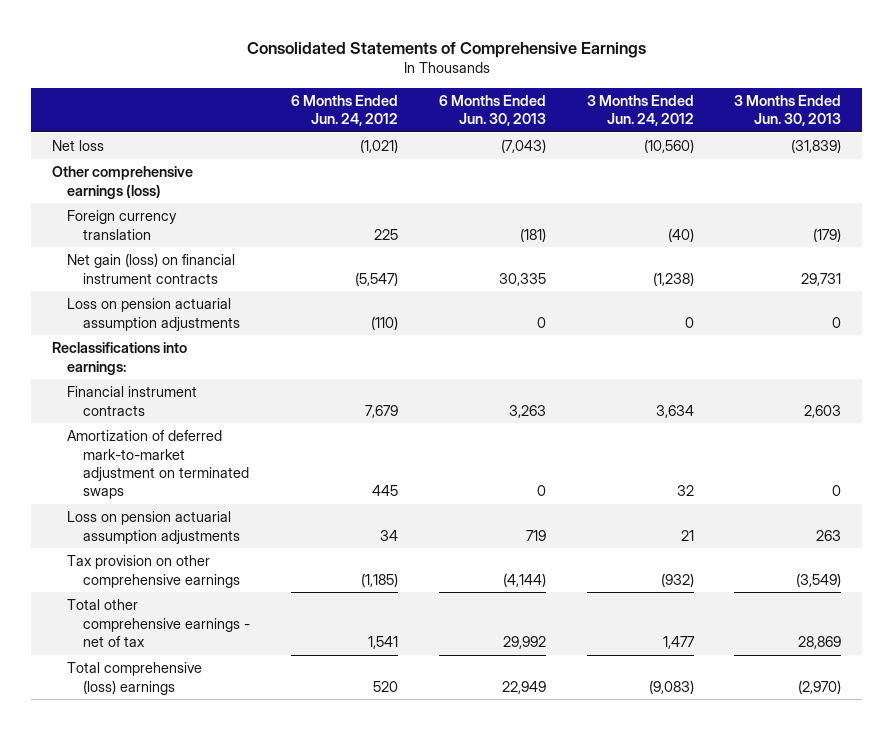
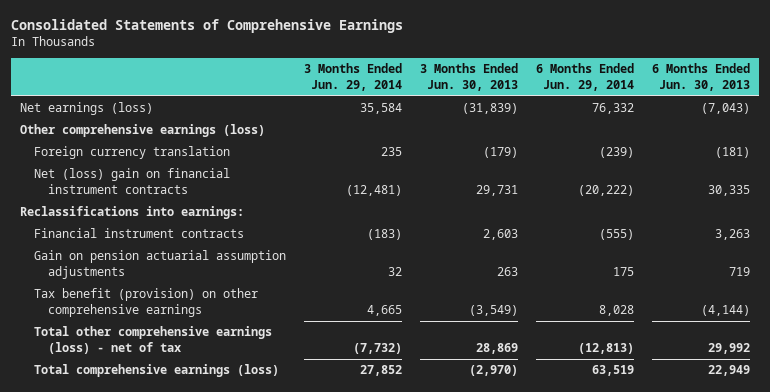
- | 6 Months Ended Jun. 24, 2012 | 6 Months Ended Jun. 30, 2013 | 3 Months Ended Jun. 24, 2012 | 3 Months Ended Jun. 30, 2013
+ | 3 Months Ended Jun. 29, 2014 | 3 Months Ended Jun. 30, 2013 | 6 Months Ended Jun. 29, 2014 | 6 Months Ended Jun. 30, 2013
- Net loss | (1,021) | (7,043) | (10,560) | (31,839)
+ Net earnings (loss) | 35,584 | (31,839) | 76,332 | (7,043)
- Net gain (loss) on financial instrument contracts | (5,547) | 30,335 | (1,238) | 29,731
- Loss on pension actuarial assumption adjustments | (110) | 0 | 0 | 0
+ Net (loss) gain on financial instrument contracts | (12,481) | 29,731 | (20,222) | 30,335
- Amortization of deferred mark-to-market adjustment on terminated swaps | 445 | 0 | 32 | 0
- Loss on pension actuarial assumption adjustments | 34 | 719 | 21 | 263
- Tax provision on other comprehensive earnings | (1,185) | (4,144) | (932) | (3,549)
- Total other comprehensive earnings - net of tax | 1,541 | 29,992 | 1,477 | 28,869
- Total comprehensive (loss) earnings | 520 | 22,949 | (9,083) | (2,970)
+ Gain on pension actuarial assumption adjustments | 32 | 263 | 175 | 719
+ Tax benefit (provision) on other comprehensive earnings | 4,665 | (3,549) | 8,028 | (4,144)
+ Total other comprehensive earnings (loss) - net of tax | (7,732) | 28,869 | (12,813) | 29,992
+ Total comprehensive earnings (loss) | 27,852 | (2,970) | 63,519 | 22,949

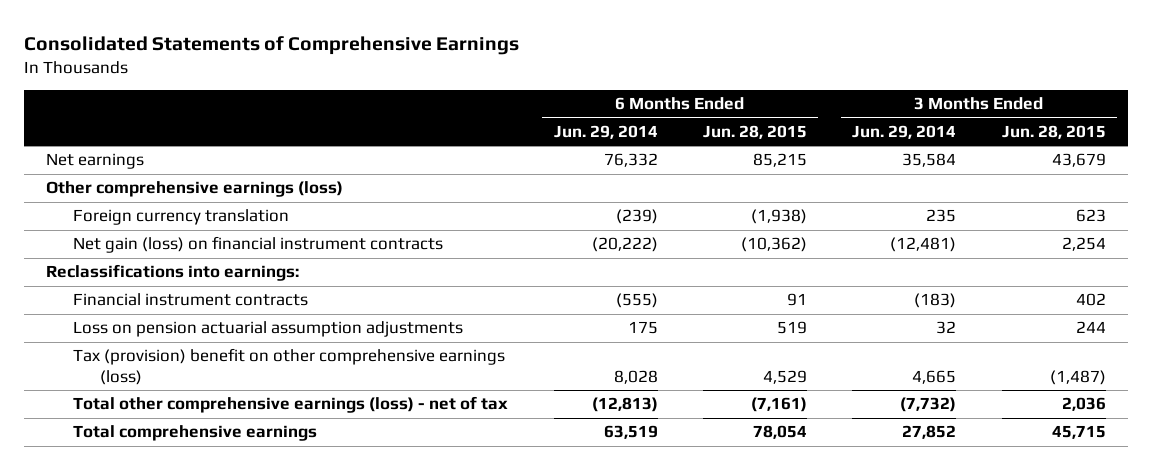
- | 3 Months Ended Jun. 29, 2014 | 3 Months Ended Jun. 30, 2013 | 6 Months Ended Jun. 29, 2014 | 6 Months Ended Jun. 30, 2013
+ | 6 Months Ended Jun. 29, 2014 | 6 Months Ended Jun. 28, 2015 | 3 Months Ended Jun. 29, 2014 | 3 Months Ended Jun. 28, 2015
- Net earnings (loss) | 35,584 | (31,839) | 76,332 | (7,043)
+ Net earnings | 76,332 | 85,215 | 35,584 | 43,679
- Net (loss) gain on financial instrument contracts | (12,481) | 29,731 | (20,222) | 30,335
+ Net gain (loss) on financial instrument contracts | (20,222) | (10,362) | (12,481) | 2,254
- Gain on pension actuarial assumption adjustments | 32 | 263 | 175 | 719
- Tax benefit (provision) on other comprehensive earnings | 4,665 | (3,549) | 8,028 | (4,144)
+ Loss on pension actuarial assumption adjustments | 175 | 519 | 32 | 244
+ Tax (provision) benefit on other comprehensive earnings (loss) | 8,028 | 4,529 | 4,665 | (1,487)
- Total comprehensive earnings (loss) | 27,852 | (2,970) | 63,519 | 22,949
+ Total comprehensive earnings | 63,519 | 78,054 | 27,852 | 45,715

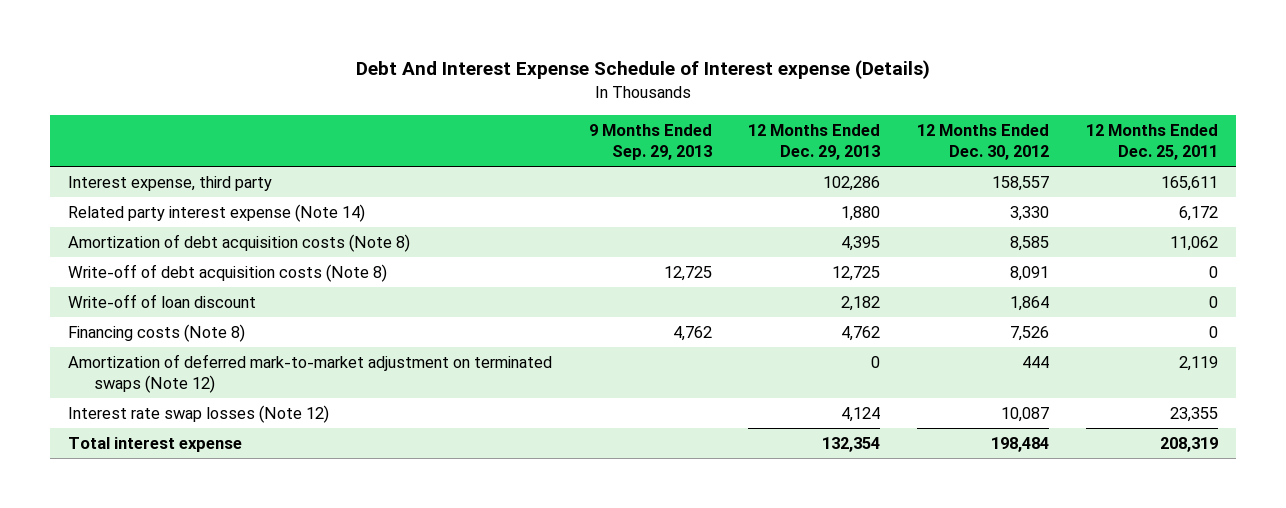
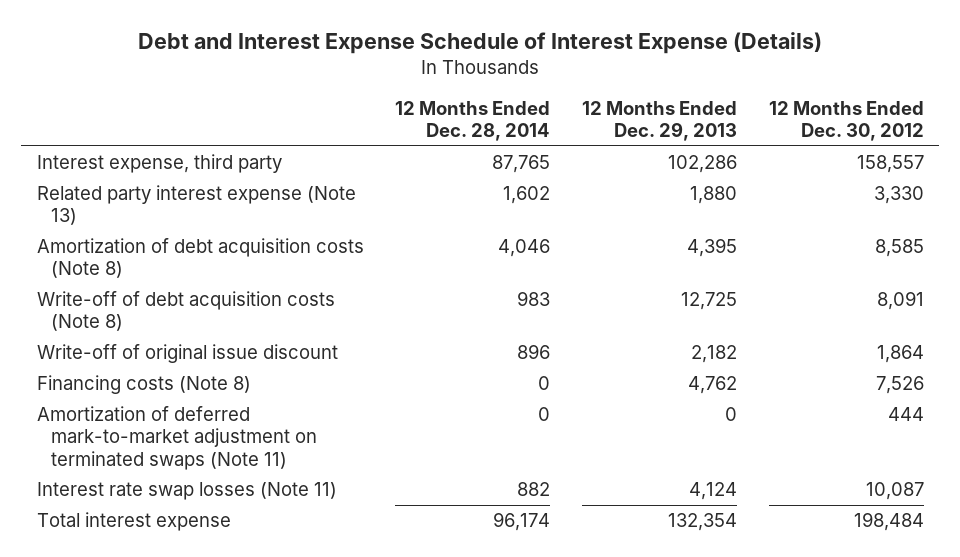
- Debt And Interest Expense Schedule of Interest expense (Details)
+ Debt and Interest Expense Schedule of Interest Expense (Details)
- | 9 Months Ended Sep. 29, 2013 | 12 Months Ended Dec. 29, 2013 | 12 Months Ended Dec. 30, 2012 | 12 Months Ended Dec. 25, 2011
+ | 12 Months Ended Dec. 28, 2014 | 12 Months Ended Dec. 29, 2013 | 12 Months Ended Dec. 30, 2012
- Related party interest expense (Note 14) | | 1,880 | 3,330 | 6,172
+ Related party interest expense (Note 13) | 1,602 | 1,880 | 3,330
- Write-off of loan discount | | 2,182 | 1,864 | 0
+ Write-off of original issue discount | 896 | 2,182 | 1,864
- Amortization of deferred mark-to-market adjustment on terminated swaps (Note 12) | | 0 | 444 | 2,119
- Interest rate swap losses (Note 12) | | 4,124 | 10,087 | 23,355
+ Amortization of deferred mark-to-market adjustment on terminated swaps (Note 11) | 0 | 0 | 444
+ Interest rate swap losses (Note 11) | 882 | 4,124 | 10,087

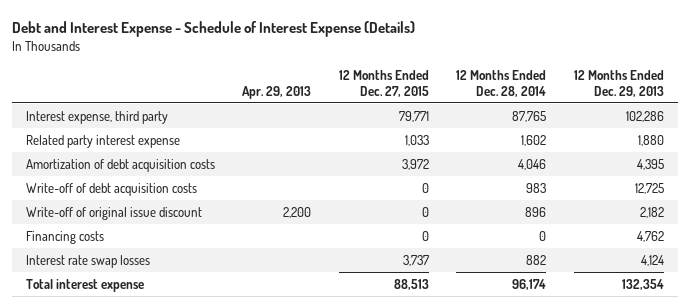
- Debt and Interest Expense Schedule of Interest Expense (Details)
+ Debt and Interest Expense - Schedule of Interest Expense (Details)
- | 12 Months Ended Dec. 28, 2014 | 12 Months Ended Dec. 29, 2013 | 12 Months Ended Dec. 30, 2012
+ | Apr. 29, 2013 | 12 Months Ended Dec. 27, 2015 | 12 Months Ended Dec. 28, 2014 | 12 Months Ended Dec. 29, 2013
- Related party interest expense (Note 13) | 1,602 | 1,880 | 3,330
- Amortization of debt acquisition costs (Note 8) | 4,046 | 4,395 | 8,585
- Write-off of debt acquisition costs (Note 8) | 983 | 12,725 | 8,091
+ Related party interest expense | | 1,033 | 1,602 | 1,880
+ Amortization of debt acquisition costs | | 3,972 | 4,046 | 4,395
+ Write-off of debt acquisition costs | | 0 | 983 | 12,725
- Financing costs (Note 8) | 0 | 4,762 | 7,526
- Amortization of deferred mark-to-market adjustment on terminated swaps (Note 11) | 0 | 0 | 444
- Interest rate swap losses (Note 11) | 882 | 4,124 | 10,087
+ Financing costs | | 0 | 0 | 4,762
+ Interest rate swap losses | | 3,737 | 882 | 4,124

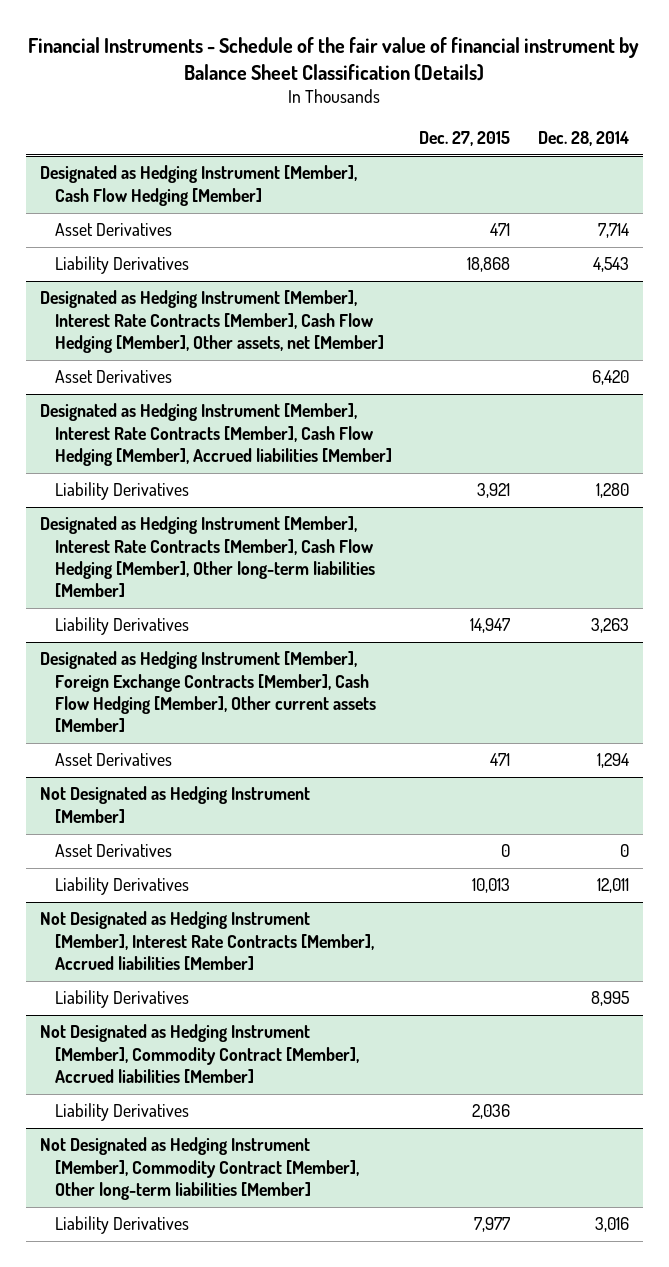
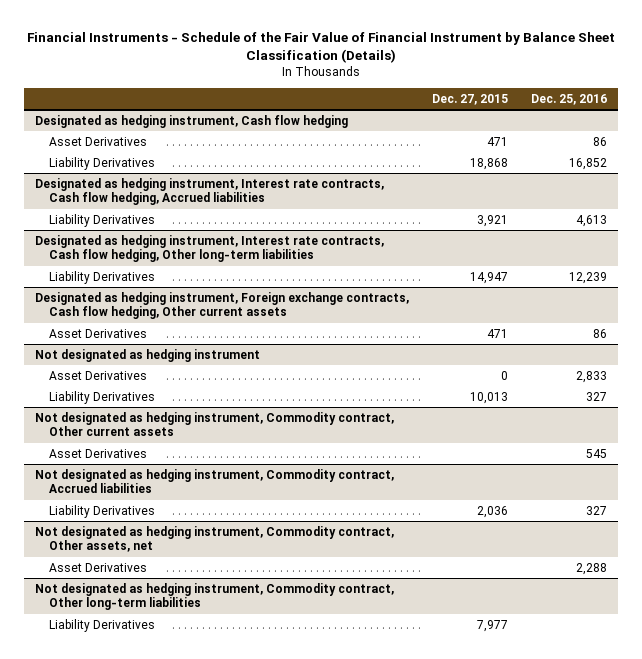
- Financial Instruments - Schedule of the fair value of financial instrument by Balance Sheet Classification (Details)
+ Financial Instruments - Schedule of the Fair Value of Financial Instrument by Balance Sheet Classification (Details)
- | Dec. 27, 2015 | Dec. 28, 2014
+ | Dec. 27, 2015 | Dec. 25, 2016
- Designated as Hedging Instrument [Member], Cash Flow Hedging [Member]
+ Designated as hedging instrument, Cash flow hedging
- Designated as Hedging Instrument [Member], Interest Rate Contracts [Member], Cash Flow Hedging [Member], Other assets, net [Member]
- Asset Derivatives | | 6,420
- Designated as Hedging Instrument [Member], Interest Rate Contracts [Member], Cash Flow Hedging [Member], Accrued liabilities [Member]
+ Designated as hedging instrument, Interest rate contracts, Cash flow hedging, Accrued liabilities
- Designated as Hedging Instrument [Member], Interest Rate Contracts [Member], Cash Flow Hedging [Member], Other long-term liabilities [Member]
+ Designated as hedging instrument, Interest rate contracts, Cash flow hedging, Other long-term liabilities
- Designated as Hedging Instrument [Member], Foreign Exchange Contracts [Member], Cash Flow Hedging [Member], Other current assets [Member]
+ Designated as hedging instrument, Foreign exchange contracts, Cash flow hedging, Other current assets
- Not Designated as Hedging Instrument [Member]
+ Not designated as hedging instrument
- Not Designated as Hedging Instrument [Member], Interest Rate Contracts [Member], Accrued liabilities [Member]
- Liability Derivatives | | 8,995
- Not Designated as Hedging Instrument [Member], Commodity Contract [Member], Accrued liabilities [Member]
+ Not designated as hedging instrument, Commodity contract, Other current assets
+ Asset Derivatives | | 545
+ Not designated as hedging instrument, Commodity contract, Accrued liabilities
- Not Designated as Hedging Instrument [Member], Commodity Contract [Member], Other long-term liabilities [Member]
+ Not designated as hedging instrument, Commodity contract, Other assets, net
+ Asset Derivatives | | 2,288
+ Not designated as hedging instrument, Commodity contract, Other long-term liabilities

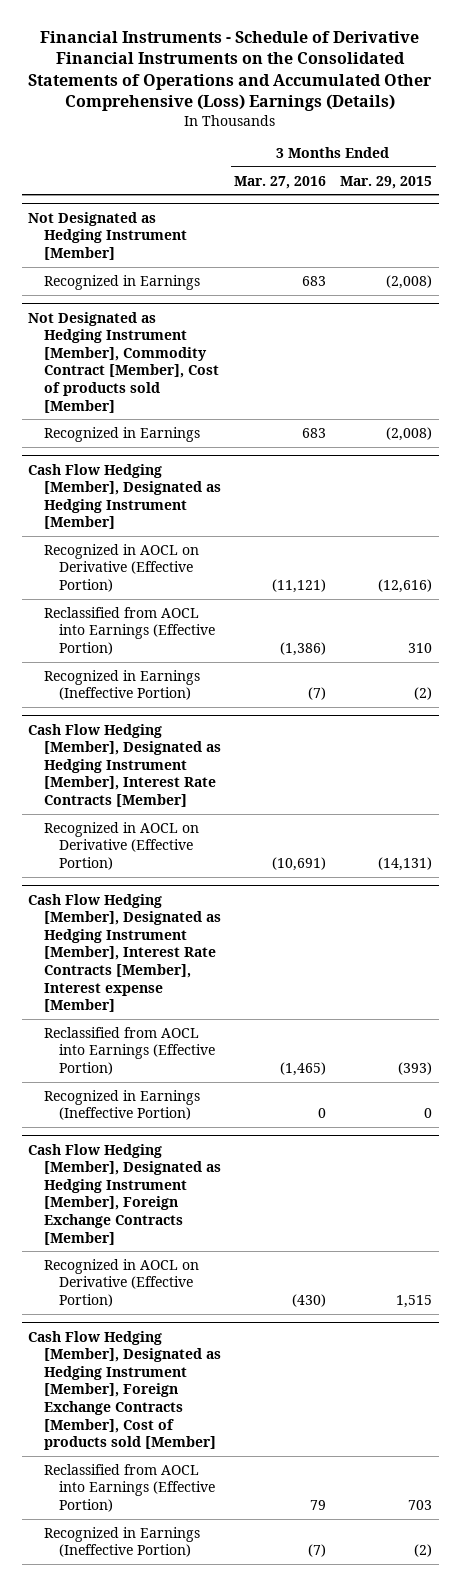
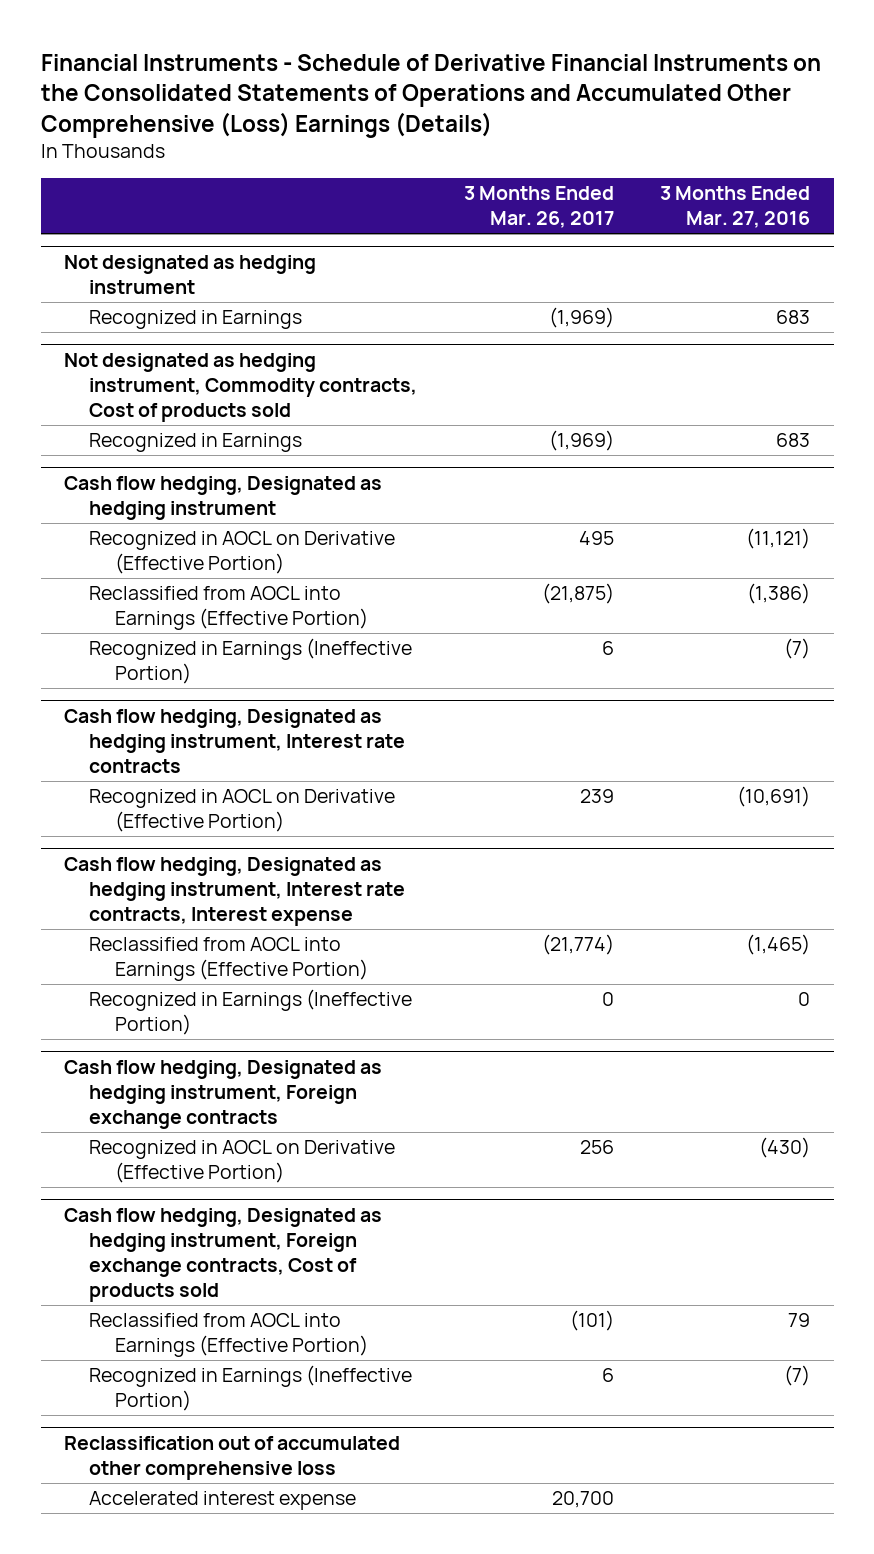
- | 3 Months Ended Mar. 27, 2016 | 3 Months Ended Mar. 29, 2015
+ | 3 Months Ended Mar. 26, 2017 | 3 Months Ended Mar. 27, 2016
- Not Designated as Hedging Instrument [Member]
+ Not designated as hedging instrument
- Not Designated as Hedging Instrument [Member], Commodity Contract [Member], Cost of products sold [Member]
+ Not designated as hedging instrument, Commodity contracts, Cost of products sold
- Cash Flow Hedging [Member], Designated as Hedging Instrument [Member]
+ Cash flow hedging, Designated as hedging instrument
- Cash Flow Hedging [Member], Designated as Hedging Instrument [Member], Interest Rate Contracts [Member]
+ Cash flow hedging, Designated as hedging instrument, Interest rate contracts
- Cash Flow Hedging [Member], Designated as Hedging Instrument [Member], Interest Rate Contracts [Member], Interest expense [Member]
+ Cash flow hedging, Designated as hedging instrument, Interest rate contracts, Interest expense
- Cash Flow Hedging [Member], Designated as Hedging Instrument [Member], Foreign Exchange Contracts [Member]
+ Cash flow hedging, Designated as hedging instrument, Foreign exchange contracts
- Cash Flow Hedging [Member], Designated as Hedging Instrument [Member], Foreign Exchange Contracts [Member], Cost of products sold [Member]
+ Cash flow hedging, Designated as hedging instrument, Foreign exchange contracts, Cost of products sold
+ Reclassification out of accumulated other comprehensive loss
+ Accelerated interest expense | 20,700 |

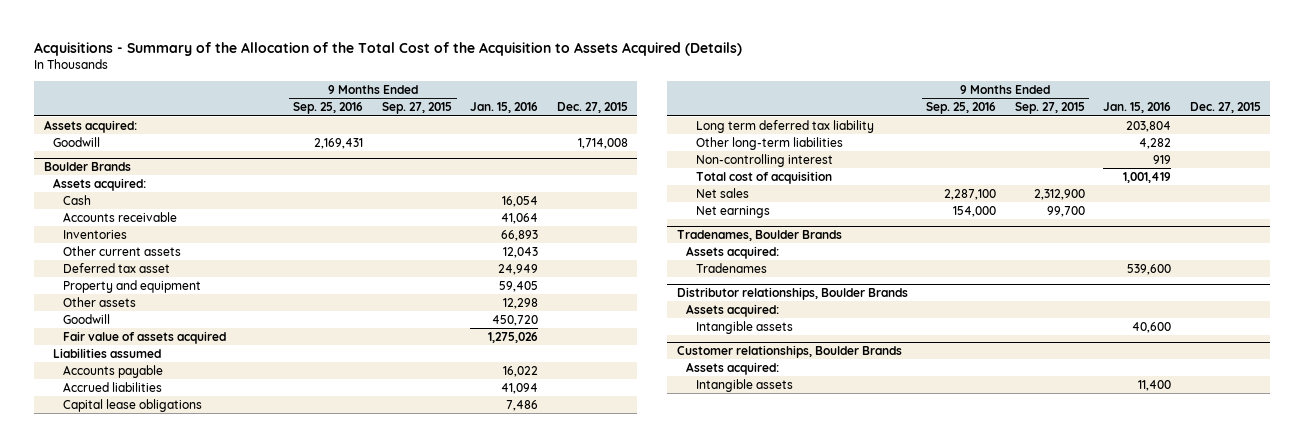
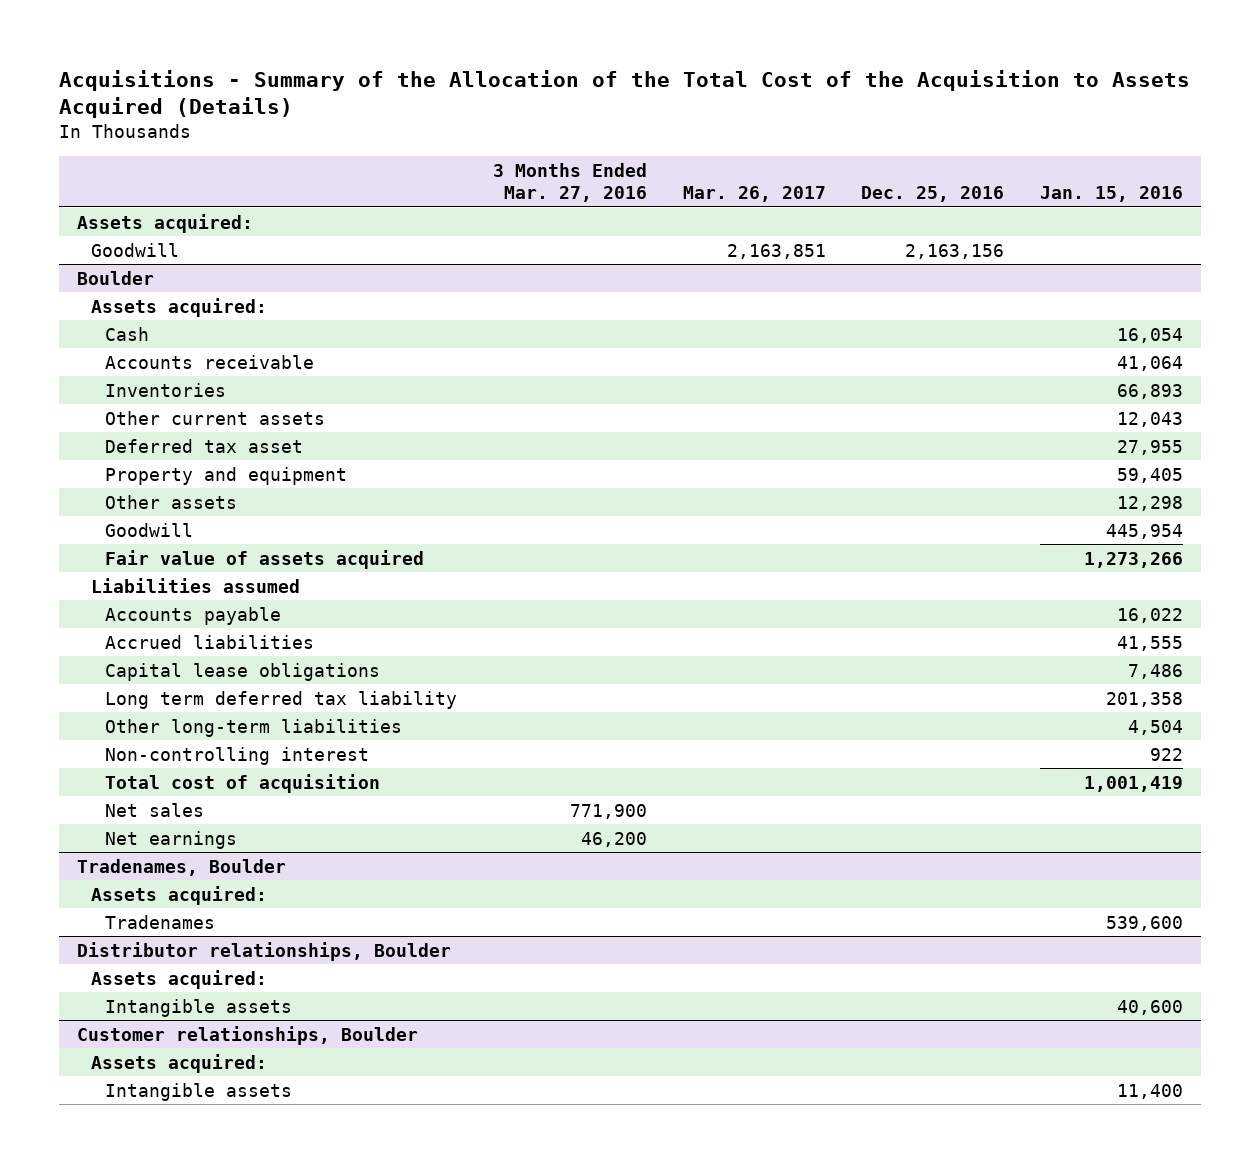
- | 9 Months Ended Sep. 25, 2016 | 9 Months Ended Sep. 27, 2015 | Jan. 15, 2016 | Dec. 27, 2015
+ | 3 Months Ended Mar. 27, 2016 | Mar. 26, 2017 | Dec. 25, 2016 | Jan. 15, 2016
- Boulder Brands
+ Boulder
- Deferred tax asset | | | 24,949 |
+ Deferred tax asset | | | | 27,955
- Goodwill | | | 450,720 |
- Fair value of assets acquired | | | 1,275,026 |
+ Goodwill | | | | 445,954
+ Fair value of assets acquired | | | | 1,273,266
- Accrued liabilities | | | 41,094 |
+ Accrued liabilities | | | | 41,555
- Long term deferred tax liability | | | 203,804 |
- Other long-term liabilities | | | 4,282 |
- Non-controlling interest | | | 919 |
+ Long term deferred tax liability | | | | 201,358
+ Other long-term liabilities | | | | 4,504
+ Non-controlling interest | | | | 922
- Tradenames, Boulder Brands
+ Tradenames, Boulder
- Distributor relationships, Boulder Brands
+ Distributor relationships, Boulder
- Customer relationships, Boulder Brands
+ Customer relationships, Boulder

